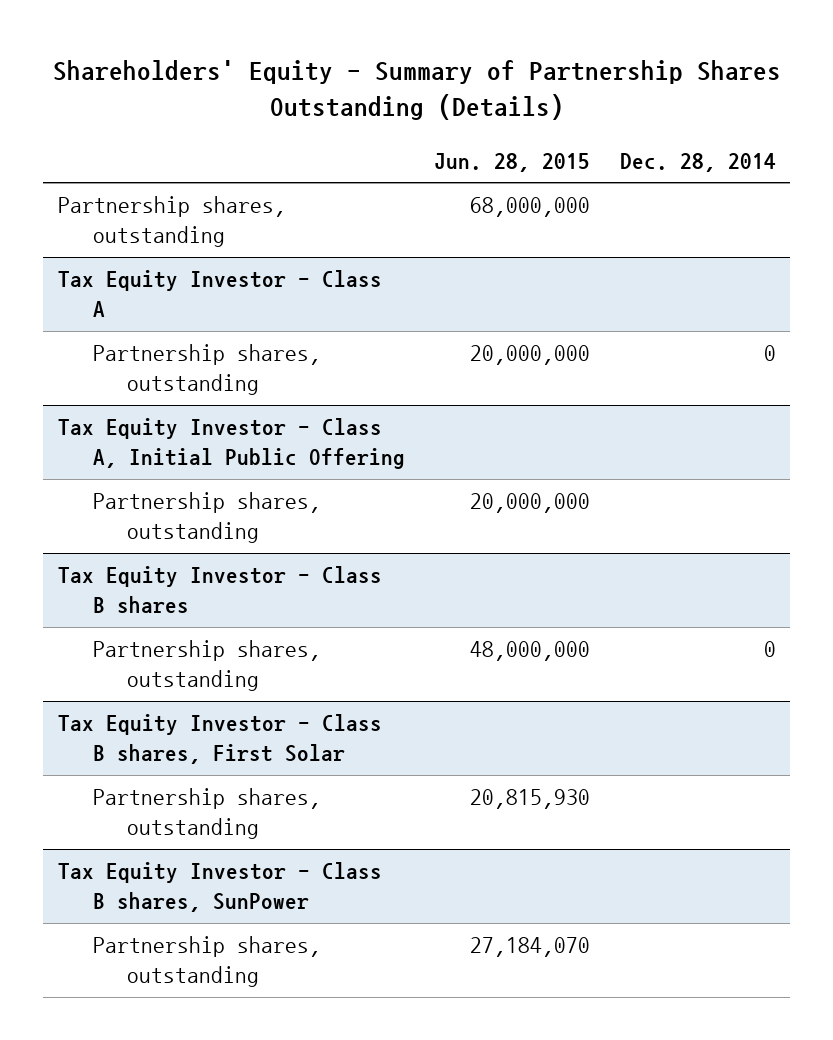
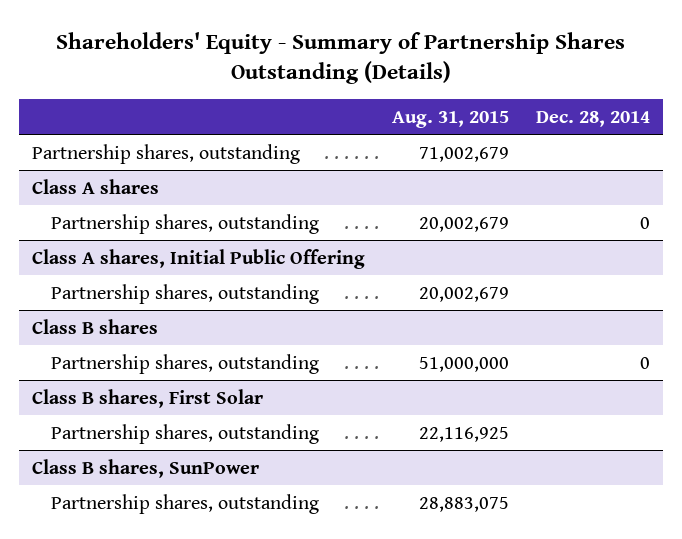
- | Jun. 28, 2015 | Dec. 28, 2014
+ | Aug. 31, 2015 | Dec. 28, 2014
- Tax Equity Investor - Class A
+ Class A shares
- Tax Equity Investor - Class A, Initial Public Offering
+ Class A shares, Initial Public Offering
- Tax Equity Investor - Class B shares
+ Class B shares
- Tax Equity Investor - Class B shares, First Solar
+ Class B shares, First Solar
- Tax Equity Investor - Class B shares, SunPower
+ Class B shares, SunPower

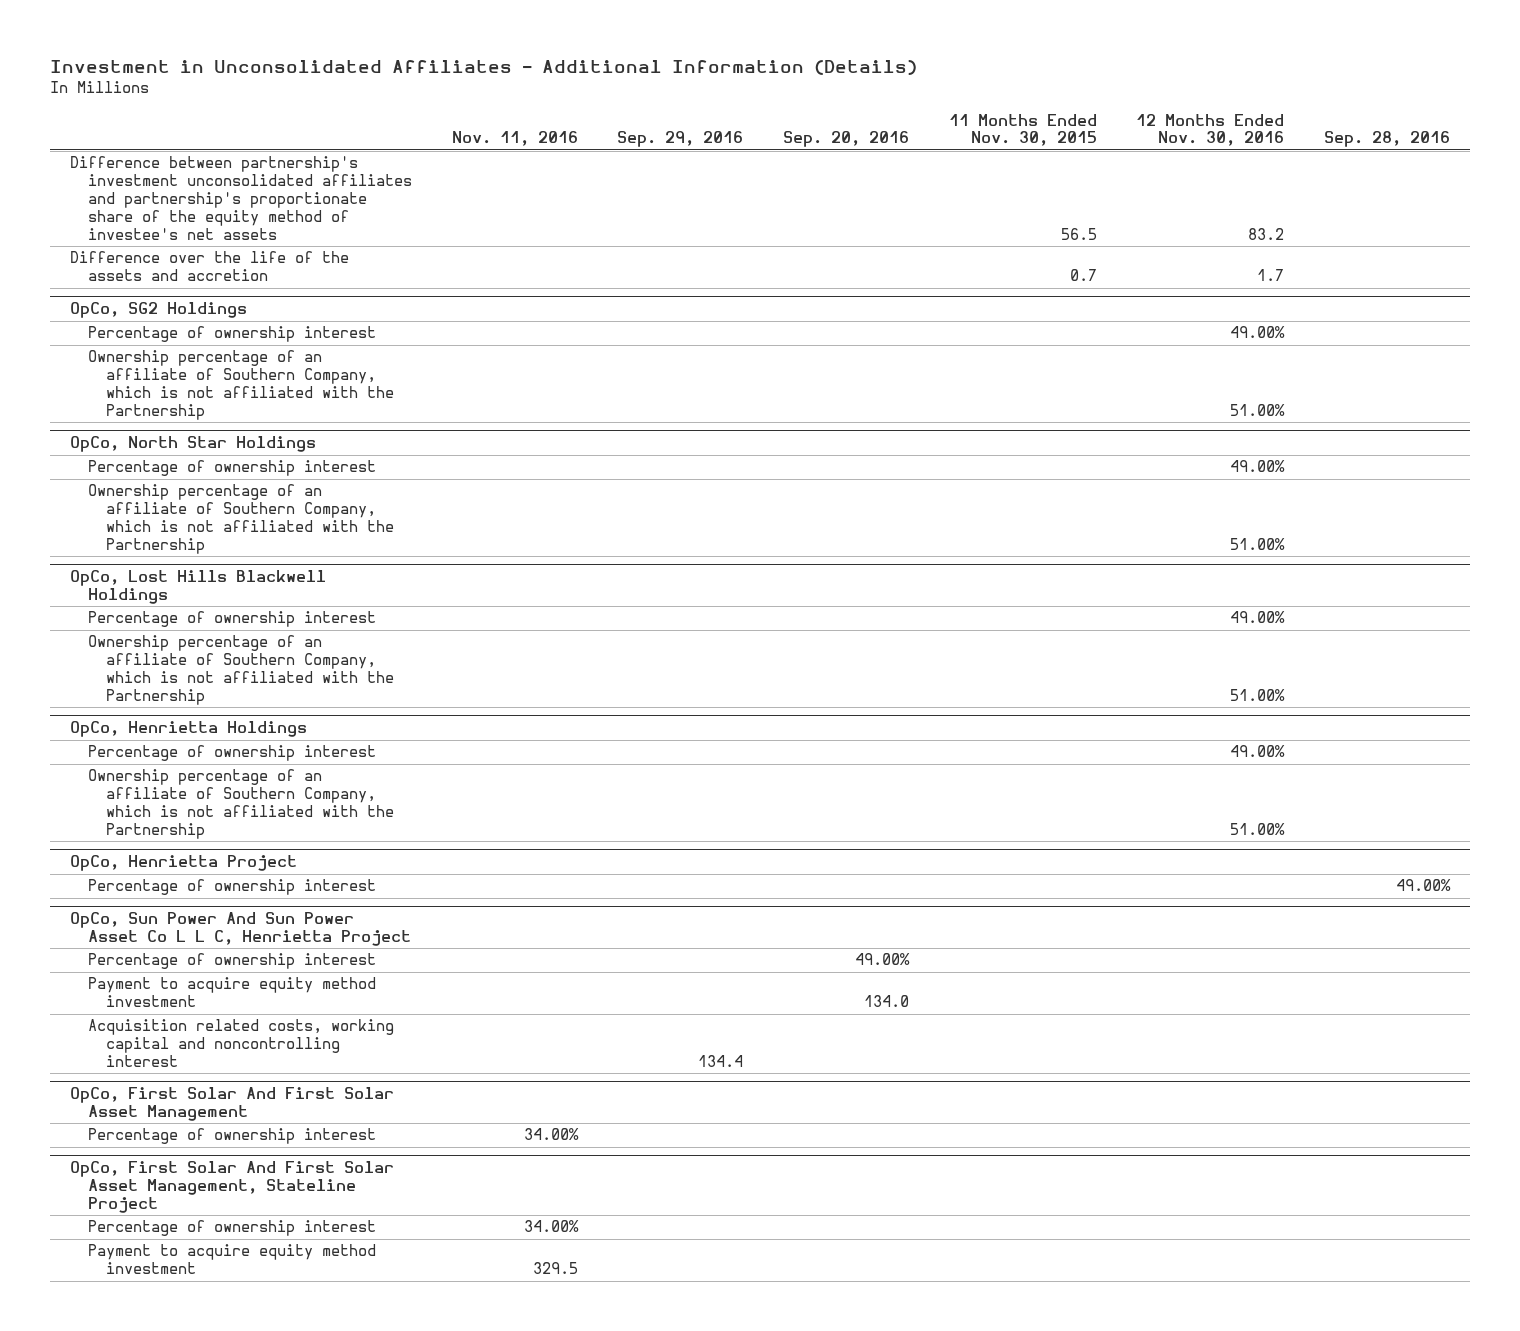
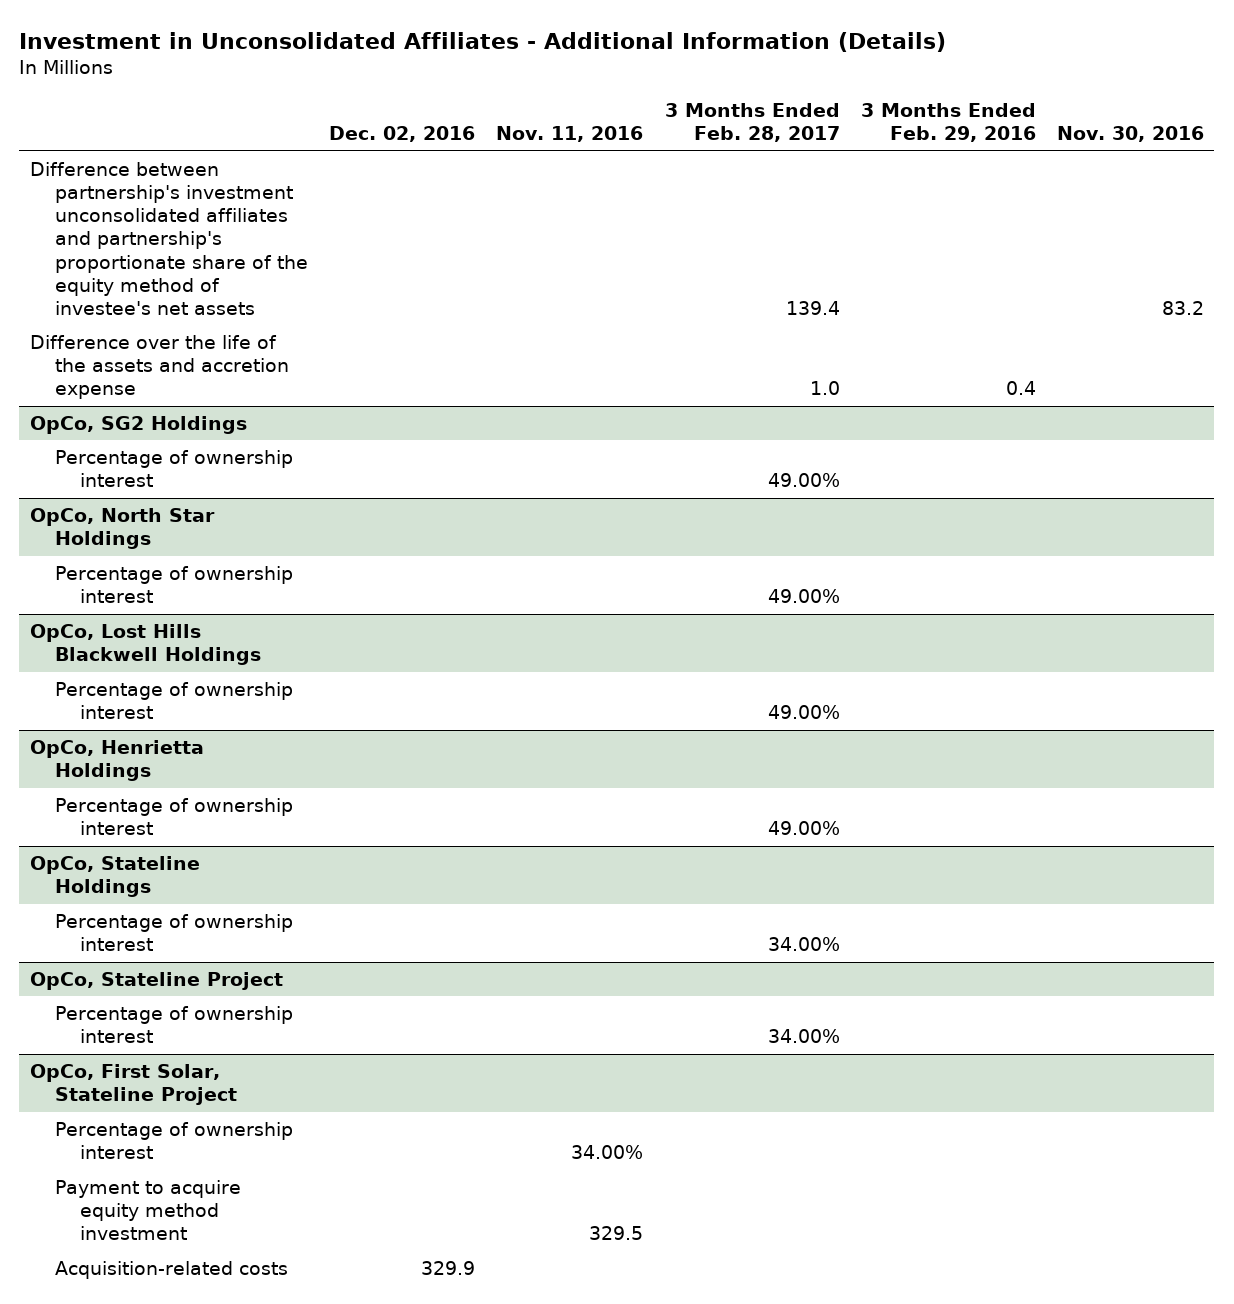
- | Nov. 11, 2016 | Sep. 29, 2016 | Sep. 20, 2016 | 11 Months Ended Nov. 30, 2015 | 12 Months Ended Nov. 30, 2016 | Sep. 28, 2016
+ | Dec. 02, 2016 | Nov. 11, 2016 | 3 Months Ended Feb. 28, 2017 | 3 Months Ended Feb. 29, 2016 | Nov. 30, 2016
- Difference over the life of the assets and accretion | | | | 0.7 | 1.7 |
+ Difference over the life of the assets and accretion expense | | | 1.0 | 0.4 |
@ OpCo, SG2 Holdings
- Ownership percentage of an affiliate of Southern Company, which is not affiliated with the Partnership | | | | | 51.00% |
@ OpCo, North Star Holdings
- Ownership percentage of an affiliate of Southern Company, which is not affiliated with the Partnership | | | | | 51.00% |
@ OpCo, Lost Hills Blackwell Holdings
- Ownership percentage of an affiliate of Southern Company, which is not affiliated with the Partnership | | | | | 51.00% |
@ OpCo, Henrietta Holdings
- Ownership percentage of an affiliate of Southern Company, which is not affiliated with the Partnership | | | | | 51.00% |
- OpCo, Henrietta Project
+ OpCo, Stateline Holdings
+ Percentage of ownership interest | | | 34.00% | |
+ OpCo, Stateline Project
- OpCo, Sun Power And Sun Power Asset Co L L C, Henrietta Project
- Percentage of ownership interest | | | 49.00% | | |
- Payment to acquire equity method investment | | | 134.0 | | |
- Acquisition related costs, working capital and noncontrolling interest | | 134.4 | | | |
- OpCo, First Solar And First Solar Asset Management
- Percentage of ownership interest | 34.00% | | | | |
- OpCo, First Solar And First Solar Asset Management, Stateline Project
+ OpCo, First Solar, Stateline Project
+ Acquisition-related costs | 329.9 | | | |

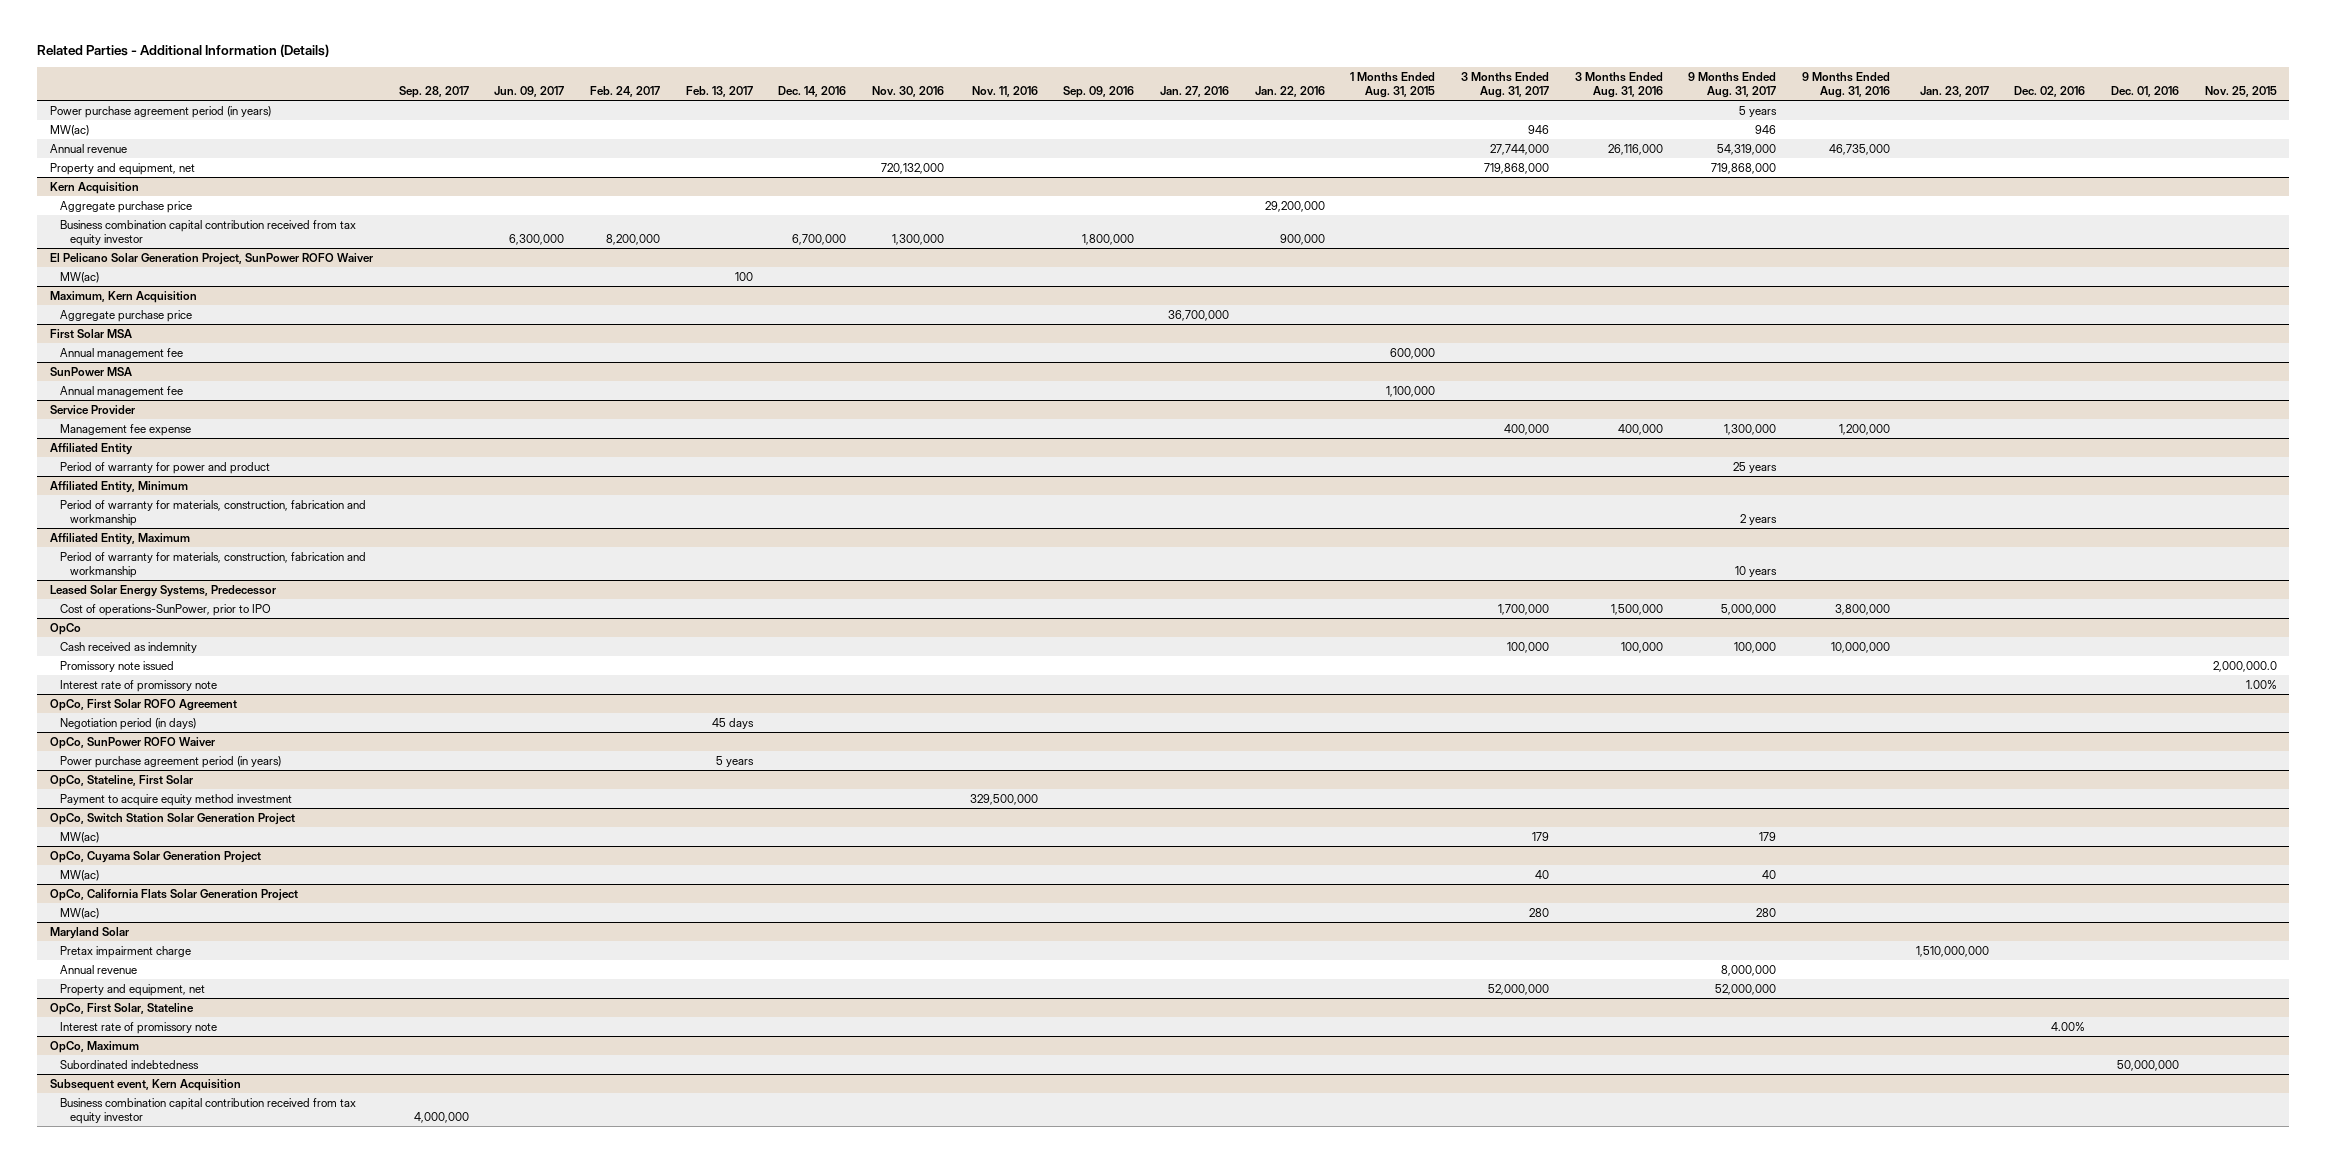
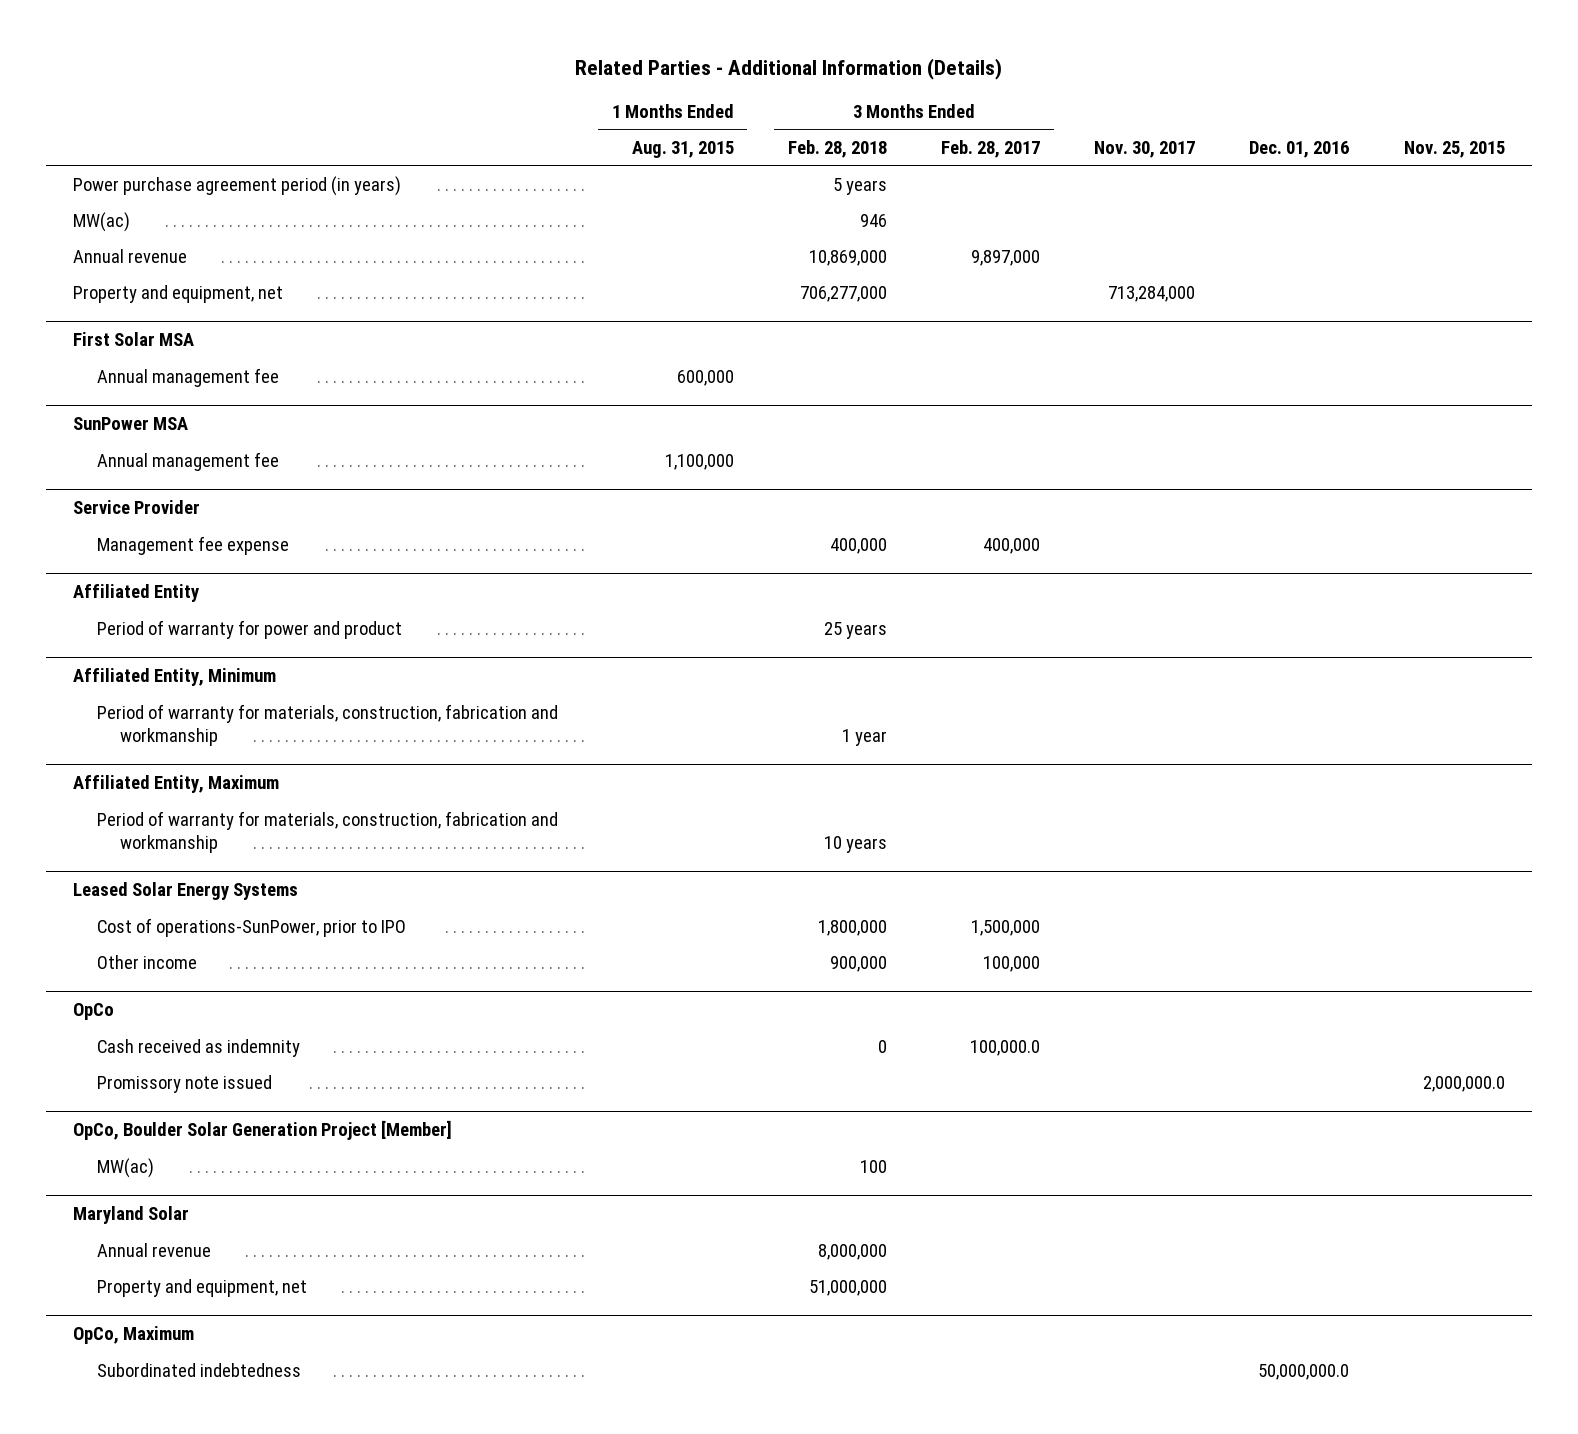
- | Sep. 28, 2017 | Jun. 09, 2017 | Feb. 24, 2017 | Feb. 13, 2017 | Dec. 14, 2016 | Nov. 30, 2016 | Nov. 11, 2016 | Sep. 09, 2016 | Jan. 27, 2016 | Jan. 22, 2016 | 1 Months Ended Aug. 31, 2015 | 3 Months Ended Aug. 31, 2017 | 3 Months Ended Aug. 31, 2016 | 9 Months Ended Aug. 31, 2017 | 9 Months Ended Aug. 31, 2016 | Jan. 23, 2017 | Dec. 02, 2016 | Dec. 01, 2016 | Nov. 25, 2015
+ | 1 Months Ended Aug. 31, 2015 | 3 Months Ended Feb. 28, 2018 | 3 Months Ended Feb. 28, 2017 | Nov. 30, 2017 | Dec. 01, 2016 | Nov. 25, 2015
- Kern Acquisition
- Aggregate purchase price | | | | | | | | | | 29,200,000 | | | | | | | | |
- Business combination capital contribution received from tax equity investor | | 6,300,000 | 8,200,000 | | 6,700,000 | 1,300,000 | | 1,800,000 | | 900,000 | | | | | | | | |
- El Pelicano Solar Generation Project, SunPower ROFO Waiver
- MW(ac) | | | | 100 | | | | | | | | | | | | | | |
- Maximum, Kern Acquisition
- Aggregate purchase price | | | | | | | | | 36,700,000 | | | | | | | | | |
- Leased Solar Energy Systems, Predecessor
+ Leased Solar Energy Systems
+ Other income | | 900,000 | 100,000 | | |
@ OpCo
- Interest rate of promissory note | | | | | | | | | | | | | | | | | | | 1.00%
- OpCo, First Solar ROFO Agreement
- Negotiation period (in days) | | | | 45 days | | | | | | | | | | | | | | |
- OpCo, SunPower ROFO Waiver
- Power purchase agreement period (in years) | | | | 5 years | | | | | | | | | | | | | | |
- OpCo, Stateline, First Solar
- Payment to acquire equity method investment | | | | | | | 329,500,000 | | | | | | | | | | | |
- OpCo, Switch Station Solar Generation Project
- MW(ac) | | | | | | | | | | | | 179 | | 179 | | | | |
- OpCo, Cuyama Solar Generation Project
+ OpCo, Boulder Solar Generation Project [Member]
- OpCo, California Flats Solar Generation Project
- MW(ac) | | | | | | | | | | | | 280 | | 280 | | | | |
@ Maryland Solar
- Pretax impairment charge | | | | | | | | | | | | | | | | 1,510,000,000 | | |
- OpCo, First Solar, Stateline
- Interest rate of promissory note | | | | | | | | | | | | | | | | | 4.00% | |
@ OpCo, Maximum
- Subordinated indebtedness | | | | | | | | | | | | | | | | | | 50,000,000 |
- Subsequent event, Kern Acquisition
- Business combination capital contribution received from tax equity investor | 4,000,000 | | | | | | | | | | | | | | | | | |
@ OpCo, Maximum
+ Subordinated indebtedness | | | | | 50,000,000.0 |

